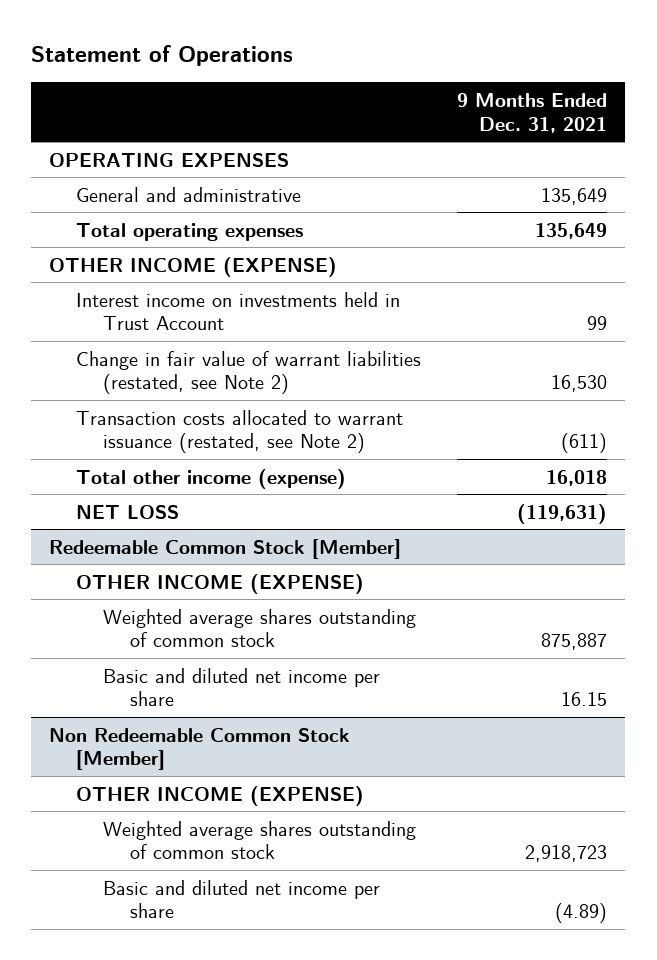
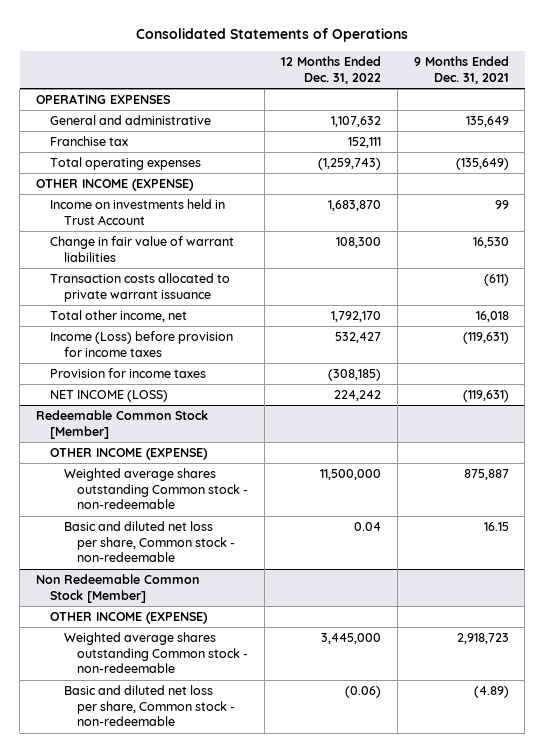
- Statement of Operations
+ Consolidated Statements of Operations
- | 9 Months Ended Dec. 31, 2021
+ | 12 Months Ended Dec. 31, 2022 | 9 Months Ended Dec. 31, 2021
- Total operating expenses | 135,649
+ Franchise tax | 152,111 |
+ Total operating expenses | (1,259,743) | (135,649)
- Interest income on investments held in Trust Account | 99
- Change in fair value of warrant liabilities (restated, see Note 2) | 16,530
- Transaction costs allocated to warrant issuance (restated, see Note 2) | (611)
- Total other income (expense) | 16,018
- NET LOSS | (119,631)
+ Income on investments held in Trust Account | 1,683,870 | 99
+ Change in fair value of warrant liabilities | 108,300 | 16,530
+ Transaction costs allocated to private warrant issuance | | (611)
+ Total other income, net | 1,792,170 | 16,018
+ Income (Loss) before provision for income taxes | 532,427 | (119,631)
+ Provision for income taxes | (308,185) |
+ NET INCOME (LOSS) | 224,242 | (119,631)
@ Redeemable Common Stock [Member]
- Weighted average shares outstanding of common stock | 875,887
- Basic and diluted net income per share | 16.15
+ Weighted average shares outstanding Common stock - non-redeemable | 11,500,000 | 875,887
+ Basic and diluted net loss per share, Common stock - non-redeemable | 0.04 | 16.15
@ Non Redeemable Common Stock [Member]
- Weighted average shares outstanding of common stock | 2,918,723
- Basic and diluted net income per share | (4.89)
+ Weighted average shares outstanding Common stock - non-redeemable | 3,445,000 | 2,918,723
+ Basic and diluted net loss per share, Common stock - non-redeemable | (0.06) | (4.89)

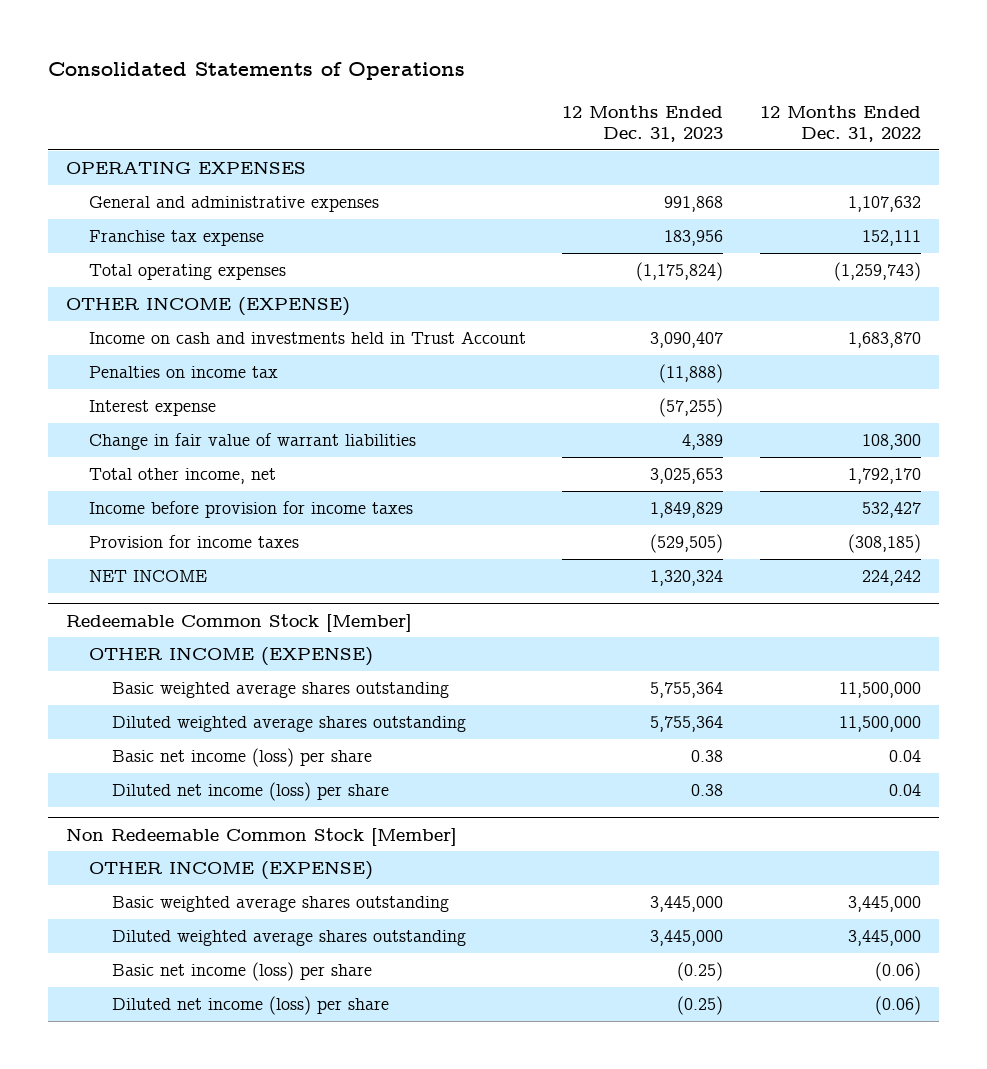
- | 12 Months Ended Dec. 31, 2022 | 9 Months Ended Dec. 31, 2021
+ | 12 Months Ended Dec. 31, 2023 | 12 Months Ended Dec. 31, 2022
- General and administrative | 1,107,632 | 135,649
- Franchise tax | 152,111 |
+ General and administrative expenses | 991,868 | 1,107,632
+ Franchise tax expense | 183,956 | 152,111
- Income on investments held in Trust Account | 1,683,870 | 99
+ Income on cash and investments held in Trust Account | 3,090,407 | 1,683,870
+ Penalties on income tax | (11,888) |
+ Interest expense | (57,255) |
- Transaction costs allocated to private warrant issuance | | (611)
- Income (Loss) before provision for income taxes | 532,427 | (119,631)
+ Income before provision for income taxes | 1,849,829 | 532,427
- NET INCOME (LOSS) | 224,242 | (119,631)
+ NET INCOME | 1,320,324 | 224,242
@ Redeemable Common Stock [Member]
- Weighted average shares outstanding Common stock - non-redeemable | 11,500,000 | 875,887
- Basic and diluted net loss per share, Common stock - non-redeemable | 0.04 | 16.15
+ Basic weighted average shares outstanding | 5,755,364 | 11,500,000
+ Diluted weighted average shares outstanding | 5,755,364 | 11,500,000
+ Basic net income (loss) per share | 0.38 | 0.04
+ Diluted net income (loss) per share | 0.38 | 0.04
@ Non Redeemable Common Stock [Member]
- Weighted average shares outstanding Common stock - non-redeemable | 3,445,000 | 2,918,723
- Basic and diluted net loss per share, Common stock - non-redeemable | (0.06) | (4.89)
+ Basic weighted average shares outstanding | 3,445,000 | 3,445,000
+ Diluted weighted average shares outstanding | 3,445,000 | 3,445,000
+ Basic net income (loss) per share | (0.25) | (0.06)
+ Diluted net income (loss) per share | (0.25) | (0.06)

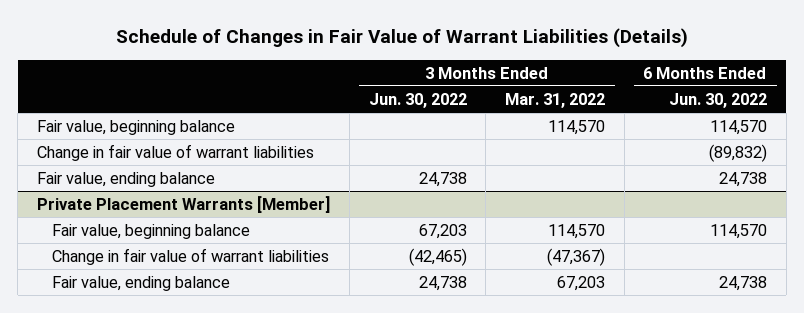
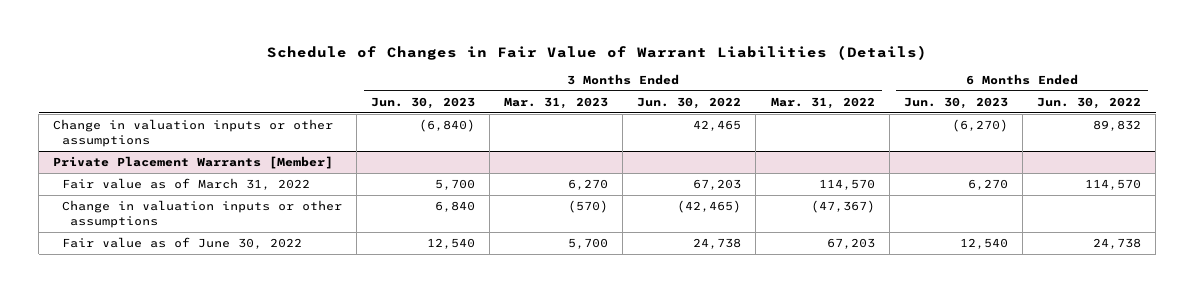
- | 3 Months Ended Jun. 30, 2022 | 3 Months Ended Mar. 31, 2022 | 6 Months Ended Jun. 30, 2022
+ | 3 Months Ended Jun. 30, 2023 | 3 Months Ended Mar. 31, 2023 | 3 Months Ended Jun. 30, 2022 | 3 Months Ended Mar. 31, 2022 | 6 Months Ended Jun. 30, 2023 | 6 Months Ended Jun. 30, 2022
- Fair value, beginning balance | | 114,570 | 114,570
- Change in fair value of warrant liabilities | | | (89,832)
- Fair value, ending balance | 24,738 | | 24,738
+ Change in valuation inputs or other assumptions | (6,840) | | 42,465 | | (6,270) | 89,832
@ Private Placement Warrants [Member]
- Fair value, beginning balance | 67,203 | 114,570 | 114,570
- Change in fair value of warrant liabilities | (42,465) | (47,367) |
- Fair value, ending balance | 24,738 | 67,203 | 24,738
+ Fair value as of March 31, 2022 | 5,700 | 6,270 | 67,203 | 114,570 | 6,270 | 114,570
+ Change in valuation inputs or other assumptions | 6,840 | (570) | (42,465) | (47,367) | |
+ Fair value as of June 30, 2022 | 12,540 | 5,700 | 24,738 | 67,203 | 12,540 | 24,738

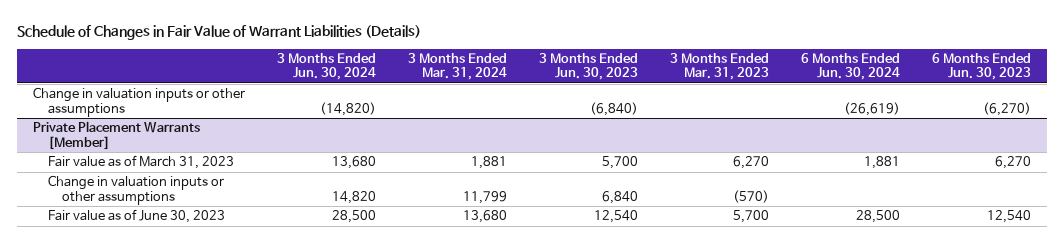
- | 3 Months Ended Jun. 30, 2023 | 3 Months Ended Mar. 31, 2023 | 3 Months Ended Jun. 30, 2022 | 3 Months Ended Mar. 31, 2022 | 6 Months Ended Jun. 30, 2023 | 6 Months Ended Jun. 30, 2022
+ | 3 Months Ended Jun. 30, 2024 | 3 Months Ended Mar. 31, 2024 | 3 Months Ended Jun. 30, 2023 | 3 Months Ended Mar. 31, 2023 | 6 Months Ended Jun. 30, 2024 | 6 Months Ended Jun. 30, 2023
@ Private Placement Warrants [Member]
- Fair value as of March 31, 2022 | 5,700 | 6,270 | 67,203 | 114,570 | 6,270 | 114,570
+ Fair value as of March 31, 2023 | 13,680 | 1,881 | 5,700 | 6,270 | 1,881 | 6,270
- Fair value as of June 30, 2022 | 12,540 | 5,700 | 24,738 | 67,203 | 12,540 | 24,738
+ Fair value as of June 30, 2023 | 28,500 | 13,680 | 12,540 | 5,700 | 28,500 | 12,540

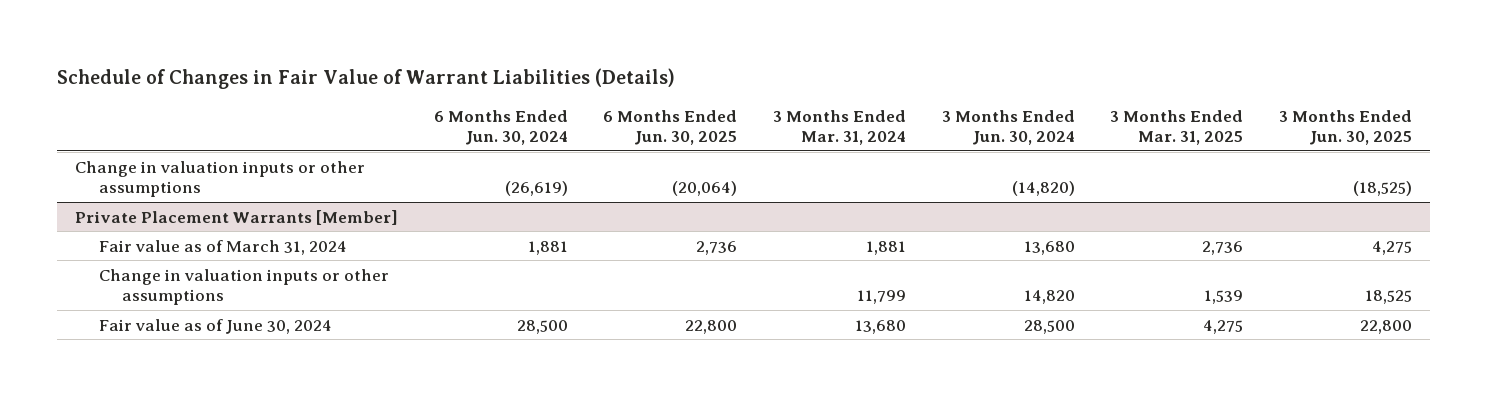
- | 3 Months Ended Jun. 30, 2024 | 3 Months Ended Mar. 31, 2024 | 3 Months Ended Jun. 30, 2023 | 3 Months Ended Mar. 31, 2023 | 6 Months Ended Jun. 30, 2024 | 6 Months Ended Jun. 30, 2023
+ | 6 Months Ended Jun. 30, 2024 | 6 Months Ended Jun. 30, 2025 | 3 Months Ended Mar. 31, 2024 | 3 Months Ended Jun. 30, 2024 | 3 Months Ended Mar. 31, 2025 | 3 Months Ended Jun. 30, 2025
@ Private Placement Warrants [Member]
- Fair value as of March 31, 2023 | 13,680 | 1,881 | 5,700 | 6,270 | 1,881 | 6,270
+ Fair value as of March 31, 2024 | 1,881 | 2,736 | 1,881 | 13,680 | 2,736 | 4,275
- Fair value as of June 30, 2023 | 28,500 | 13,680 | 12,540 | 5,700 | 28,500 | 12,540
+ Fair value as of June 30, 2024 | 28,500 | 22,800 | 13,680 | 28,500 | 4,275 | 22,800

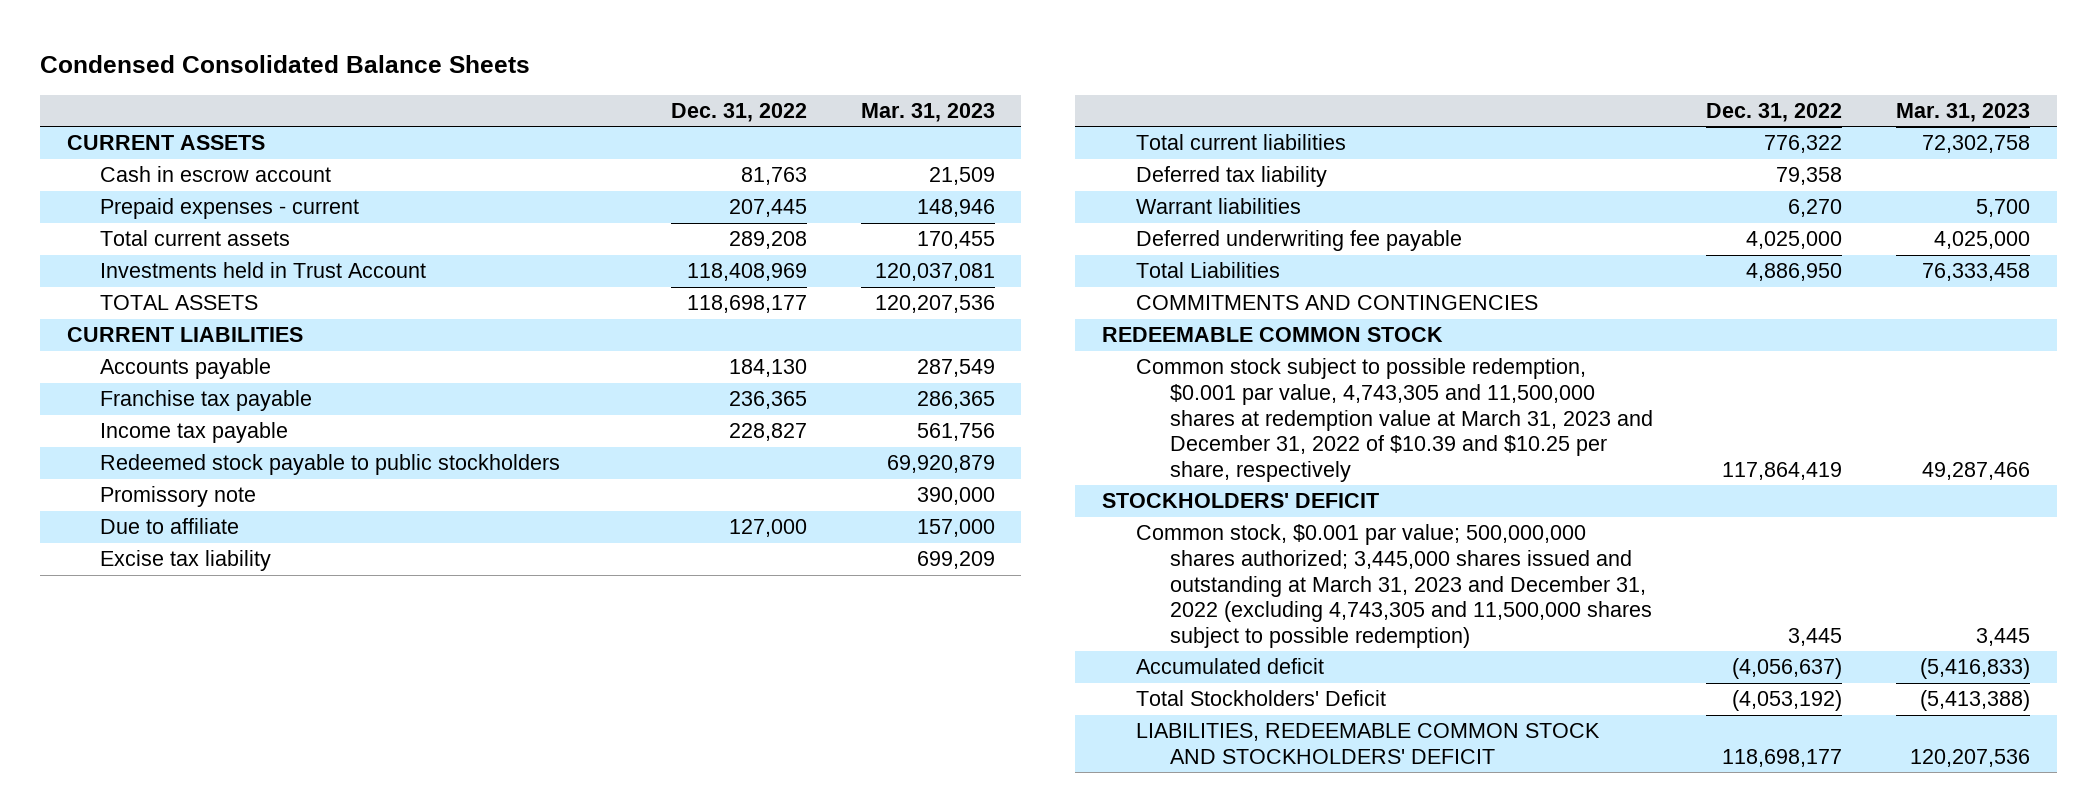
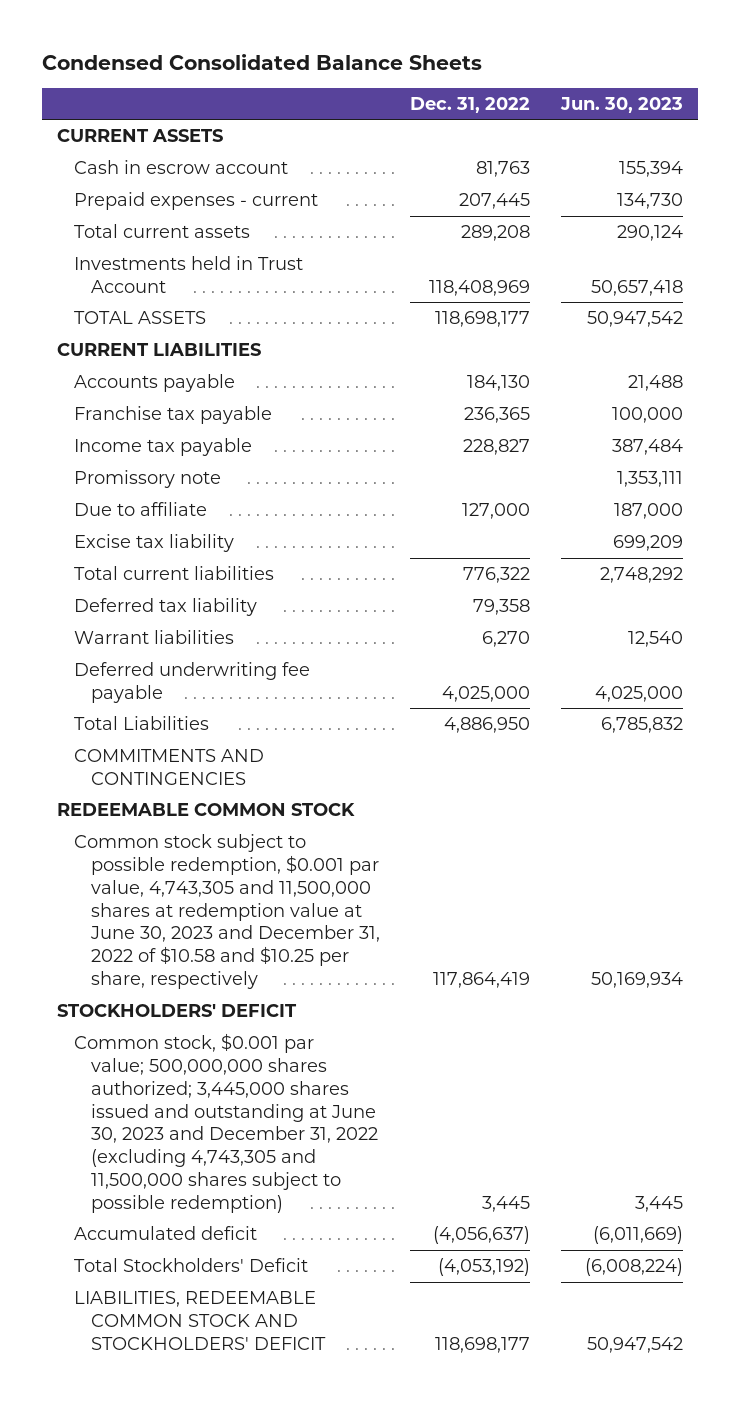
- | Dec. 31, 2022 | Mar. 31, 2023
+ | Dec. 31, 2022 | Jun. 30, 2023
- Redeemed stock payable to public stockholders | | 69,920,879
- Common stock subject to possible redemption, $0.001 par value, 4,743,305 and 11,500,000 shares at redemption value at March 31, 2023 and December 31, 2022 of $10.39 and $10.25 per share, respectively | 117,864,419 | 49,287,466
+ Common stock subject to possible redemption, $0.001 par value, 4,743,305 and 11,500,000 shares at redemption value at June 30, 2023 and December 31, 2022 of $10.58 and $10.25 per share, respectively | 117,864,419 | 50,169,934
- Common stock, $0.001 par value; 500,000,000 shares authorized; 3,445,000 shares issued and outstanding at March 31, 2023 and December 31, 2022 (excluding 4,743,305 and 11,500,000 shares subject to possible redemption) | 3,445 | 3,445
+ Common stock, $0.001 par value; 500,000,000 shares authorized; 3,445,000 shares issued and outstanding at June 30, 2023 and December 31, 2022 (excluding 4,743,305 and 11,500,000 shares subject to possible redemption) | 3,445 | 3,445

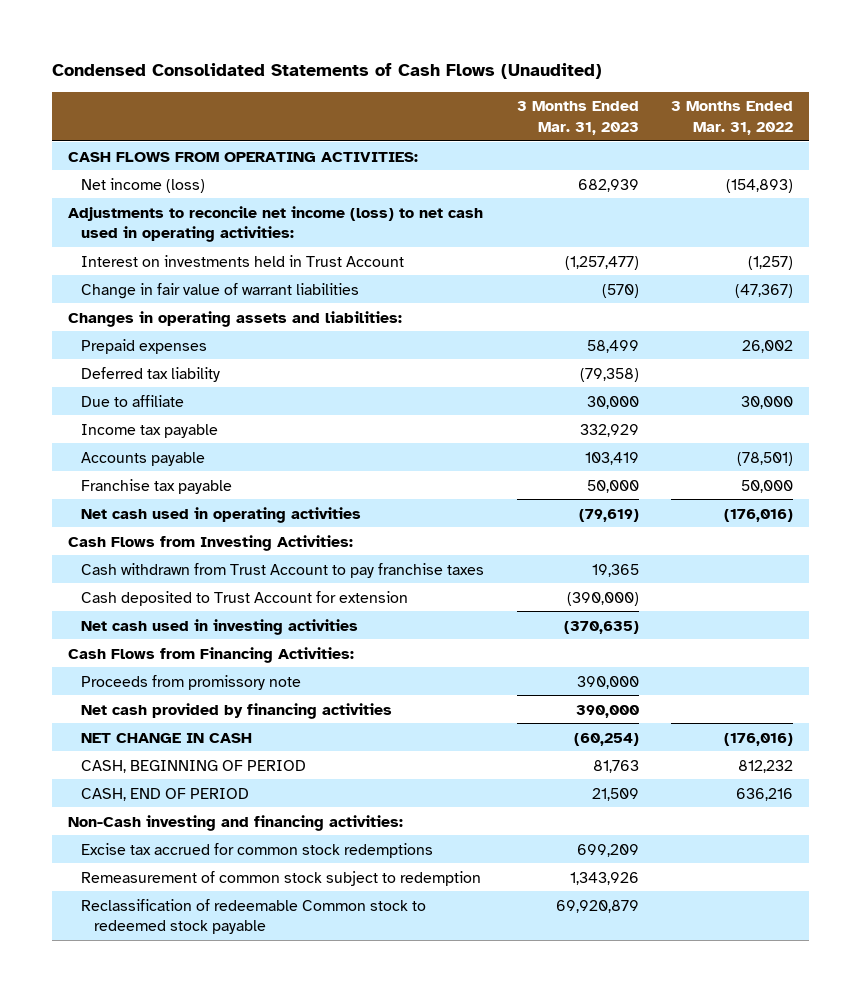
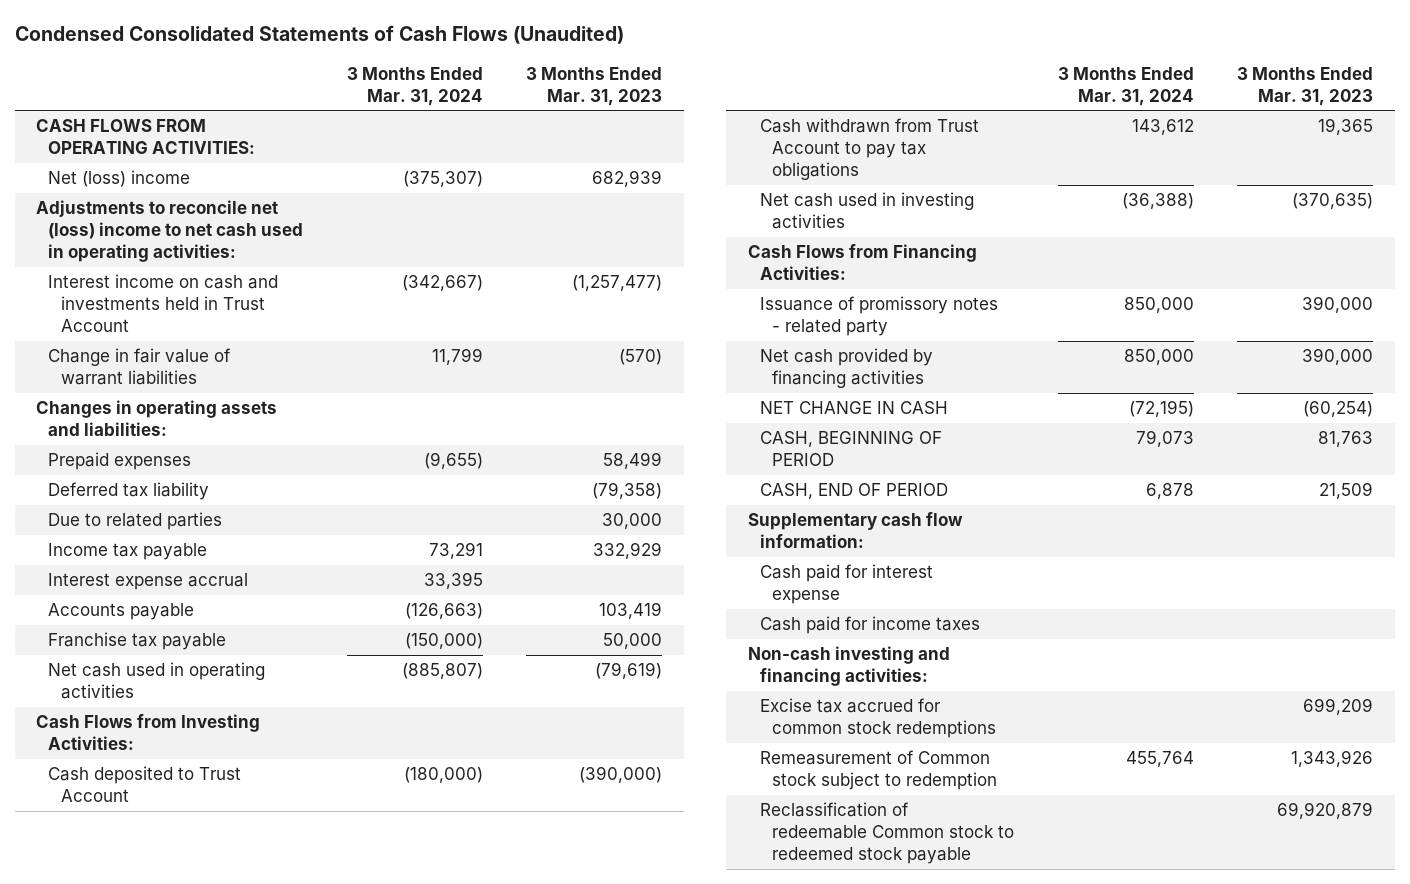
- | 3 Months Ended Mar. 31, 2023 | 3 Months Ended Mar. 31, 2022
+ | 3 Months Ended Mar. 31, 2024 | 3 Months Ended Mar. 31, 2023
- Net income (loss) | 682,939 | (154,893)
- Adjustments to reconcile net income (loss) to net cash used in operating activities:
- Interest on investments held in Trust Account | (1,257,477) | (1,257)
+ Net (loss) income | (375,307) | 682,939
+ Adjustments to reconcile net (loss) income to net cash used in operating activities:
+ Interest income on cash and investments held in Trust Account | (342,667) | (1,257,477)
- Due to affiliate | 30,000 | 30,000
+ Due to related parties | | 30,000
+ Interest expense accrual | 33,395 |
- Cash withdrawn from Trust Account to pay franchise taxes | 19,365 |
- Cash deposited to Trust Account for extension | (390,000) |
+ Cash deposited to Trust Account | (180,000) | (390,000)
+ Cash withdrawn from Trust Account to pay tax obligations | 143,612 | 19,365
- Proceeds from promissory note | 390,000 |
+ Issuance of promissory notes - related party | 850,000 | 390,000
- Non-Cash investing and financing activities:
+ Supplementary cash flow information:
+ Cash paid for interest expense
+ Cash paid for income taxes
+ Non-cash investing and financing activities:
- Remeasurement of common stock subject to redemption | 1,343,926 |
+ Remeasurement of Common stock subject to redemption | 455,764 | 1,343,926

